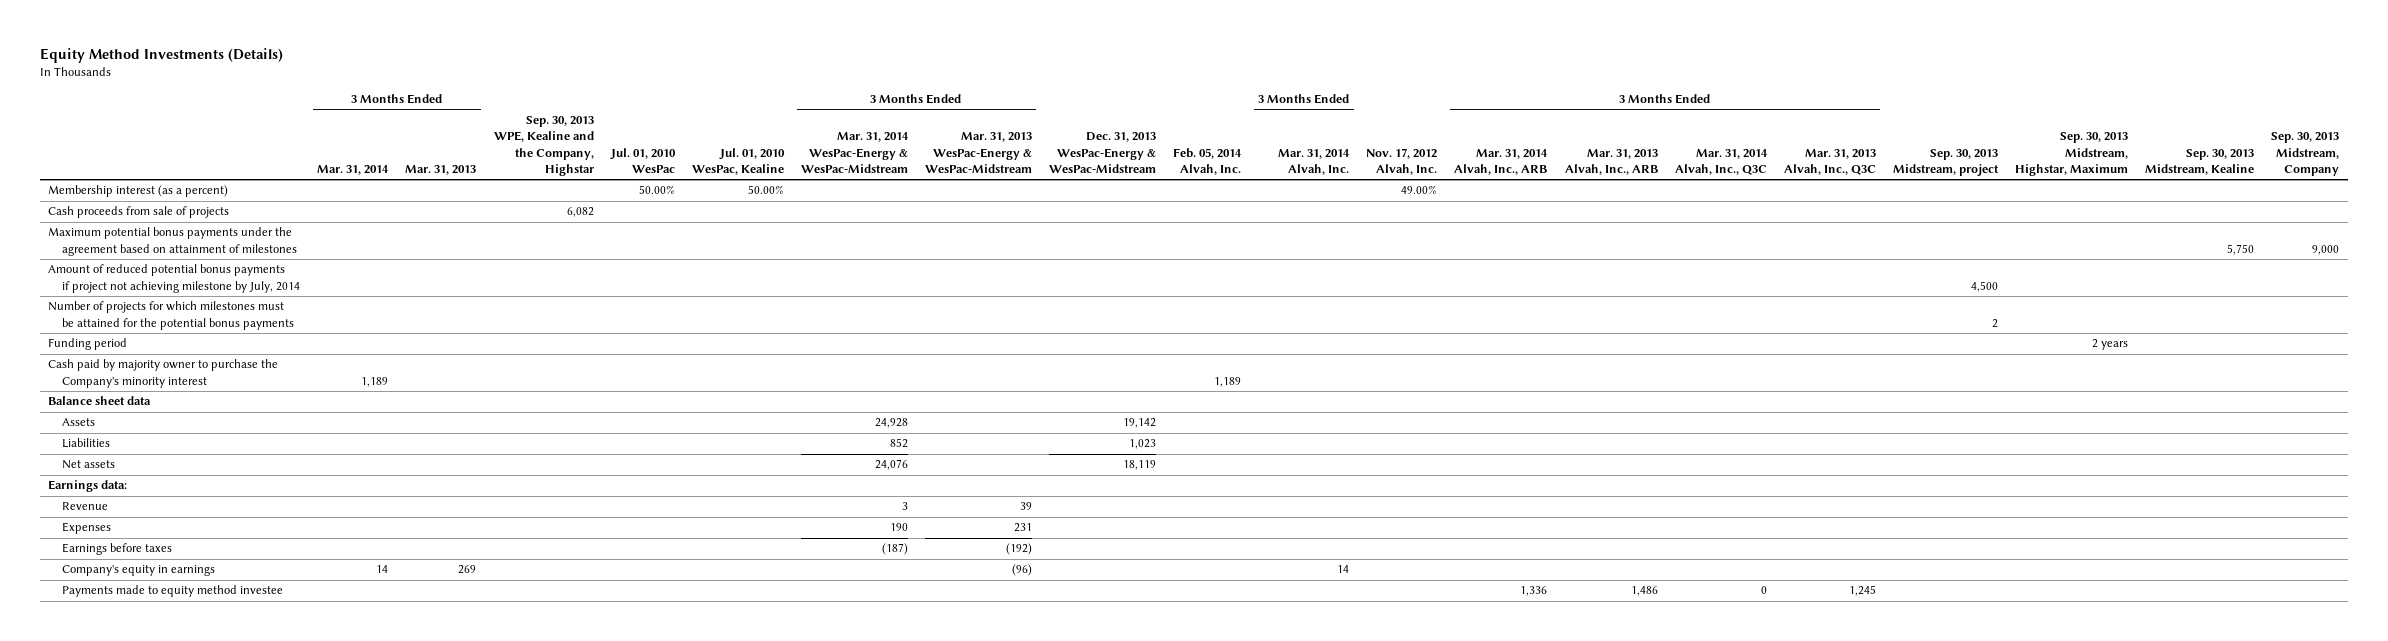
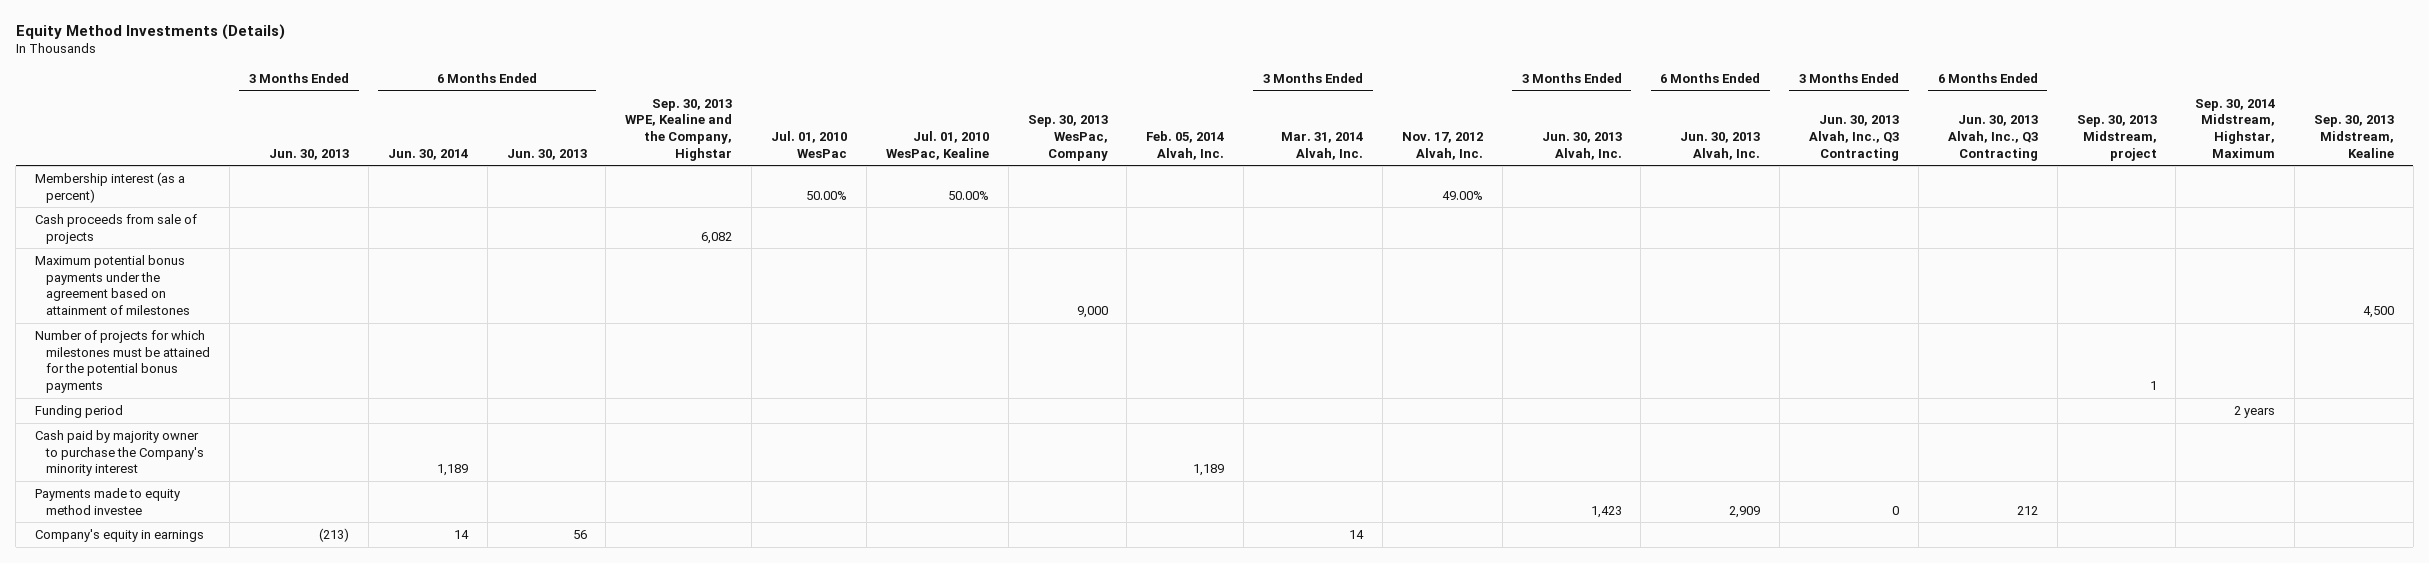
- | 3 Months Ended Mar. 31, 2014 | 3 Months Ended Mar. 31, 2013 | Sep. 30, 2013 WPE, Kealine and the Company, Highstar | Jul. 01, 2010 WesPac | Jul. 01, 2010 WesPac, Kealine | 3 Months Ended Mar. 31, 2014 WesPac-Energy & WesPac-Midstream | 3 Months Ended Mar. 31, 2013 WesPac-Energy & WesPac-Midstream | Dec. 31, 2013 WesPac-Energy & WesPac-Midstream | Feb. 05, 2014 Alvah, Inc. | 3 Months Ended Mar. 31, 2014 Alvah, Inc. | Nov. 17, 2012 Alvah, Inc. | 3 Months Ended Mar. 31, 2014 Alvah, Inc., ARB | 3 Months Ended Mar. 31, 2013 Alvah, Inc., ARB | 3 Months Ended Mar. 31, 2014 Alvah, Inc., Q3C | 3 Months Ended Mar. 31, 2013 Alvah, Inc., Q3C | Sep. 30, 2013 Midstream, project | Sep. 30, 2013 Midstream, Highstar, Maximum | Sep. 30, 2013 Midstream, Kealine | Sep. 30, 2013 Midstream, Company
+ | 3 Months Ended Jun. 30, 2013 | 6 Months Ended Jun. 30, 2014 | 6 Months Ended Jun. 30, 2013 | Sep. 30, 2013 WPE, Kealine and the Company, Highstar | Jul. 01, 2010 WesPac | Jul. 01, 2010 WesPac, Kealine | Sep. 30, 2013 WesPac, Company | Feb. 05, 2014 Alvah, Inc. | 3 Months Ended Mar. 31, 2014 Alvah, Inc. | Nov. 17, 2012 Alvah, Inc. | 3 Months Ended Jun. 30, 2013 Alvah, Inc. | 6 Months Ended Jun. 30, 2013 Alvah, Inc. | 3 Months Ended Jun. 30, 2013 Alvah, Inc., Q3 Contracting | 6 Months Ended Jun. 30, 2013 Alvah, Inc., Q3 Contracting | Sep. 30, 2013 Midstream, project | Sep. 30, 2014 Midstream, Highstar, Maximum | Sep. 30, 2013 Midstream, Kealine
- Maximum potential bonus payments under the agreement based on attainment of milestones | | | | | | | | | | | | | | | | | | 5,750 | 9,000
- Amount of reduced potential bonus payments if project not achieving milestone by July, 2014 | | | | | | | | | | | | | | | | 4,500 | | |
- Number of projects for which milestones must be attained for the potential bonus payments | | | | | | | | | | | | | | | | 2 | | |
+ Maximum potential bonus payments under the agreement based on attainment of milestones | | | | | | | 9,000 | | | | | | | | | | 4,500
+ Number of projects for which milestones must be attained for the potential bonus payments | | | | | | | | | | | | | | | 1 | |
- Balance sheet data
- Assets | | | | | | 24,928 | | 19,142 | | | | | | | | | | |
- Liabilities | | | | | | 852 | | 1,023 | | | | | | | | | | |
- Net assets | | | | | | 24,076 | | 18,119 | | | | | | | | | | |
- Earnings data:
- Revenue | | | | | | 3 | 39 | | | | | | | | | | | |
- Expenses | | | | | | 190 | 231 | | | | | | | | | | | |
- Earnings before taxes | | | | | | (187) | (192) | | | | | | | | | | | |
moved down: Company's equity in earnings | (213) | 14 | 56 | | | | | | 14 | | | | | | | |

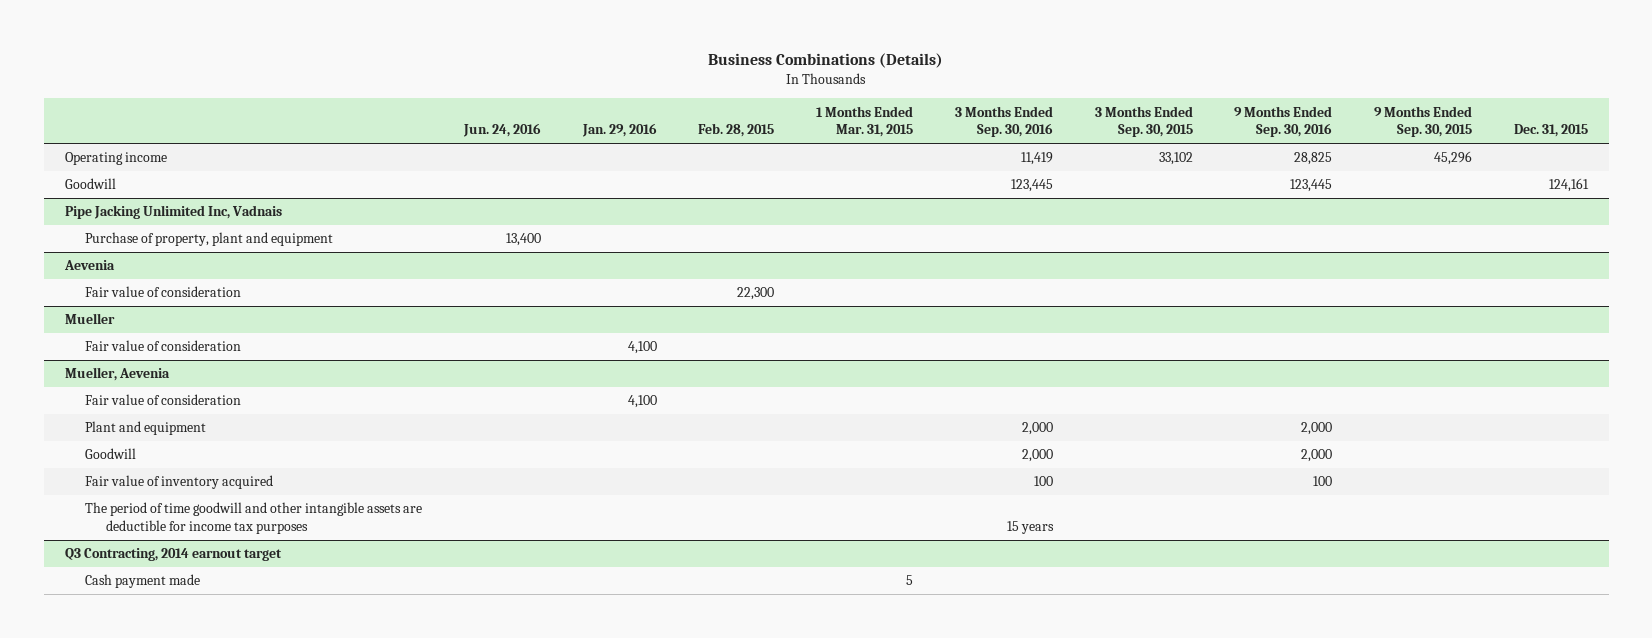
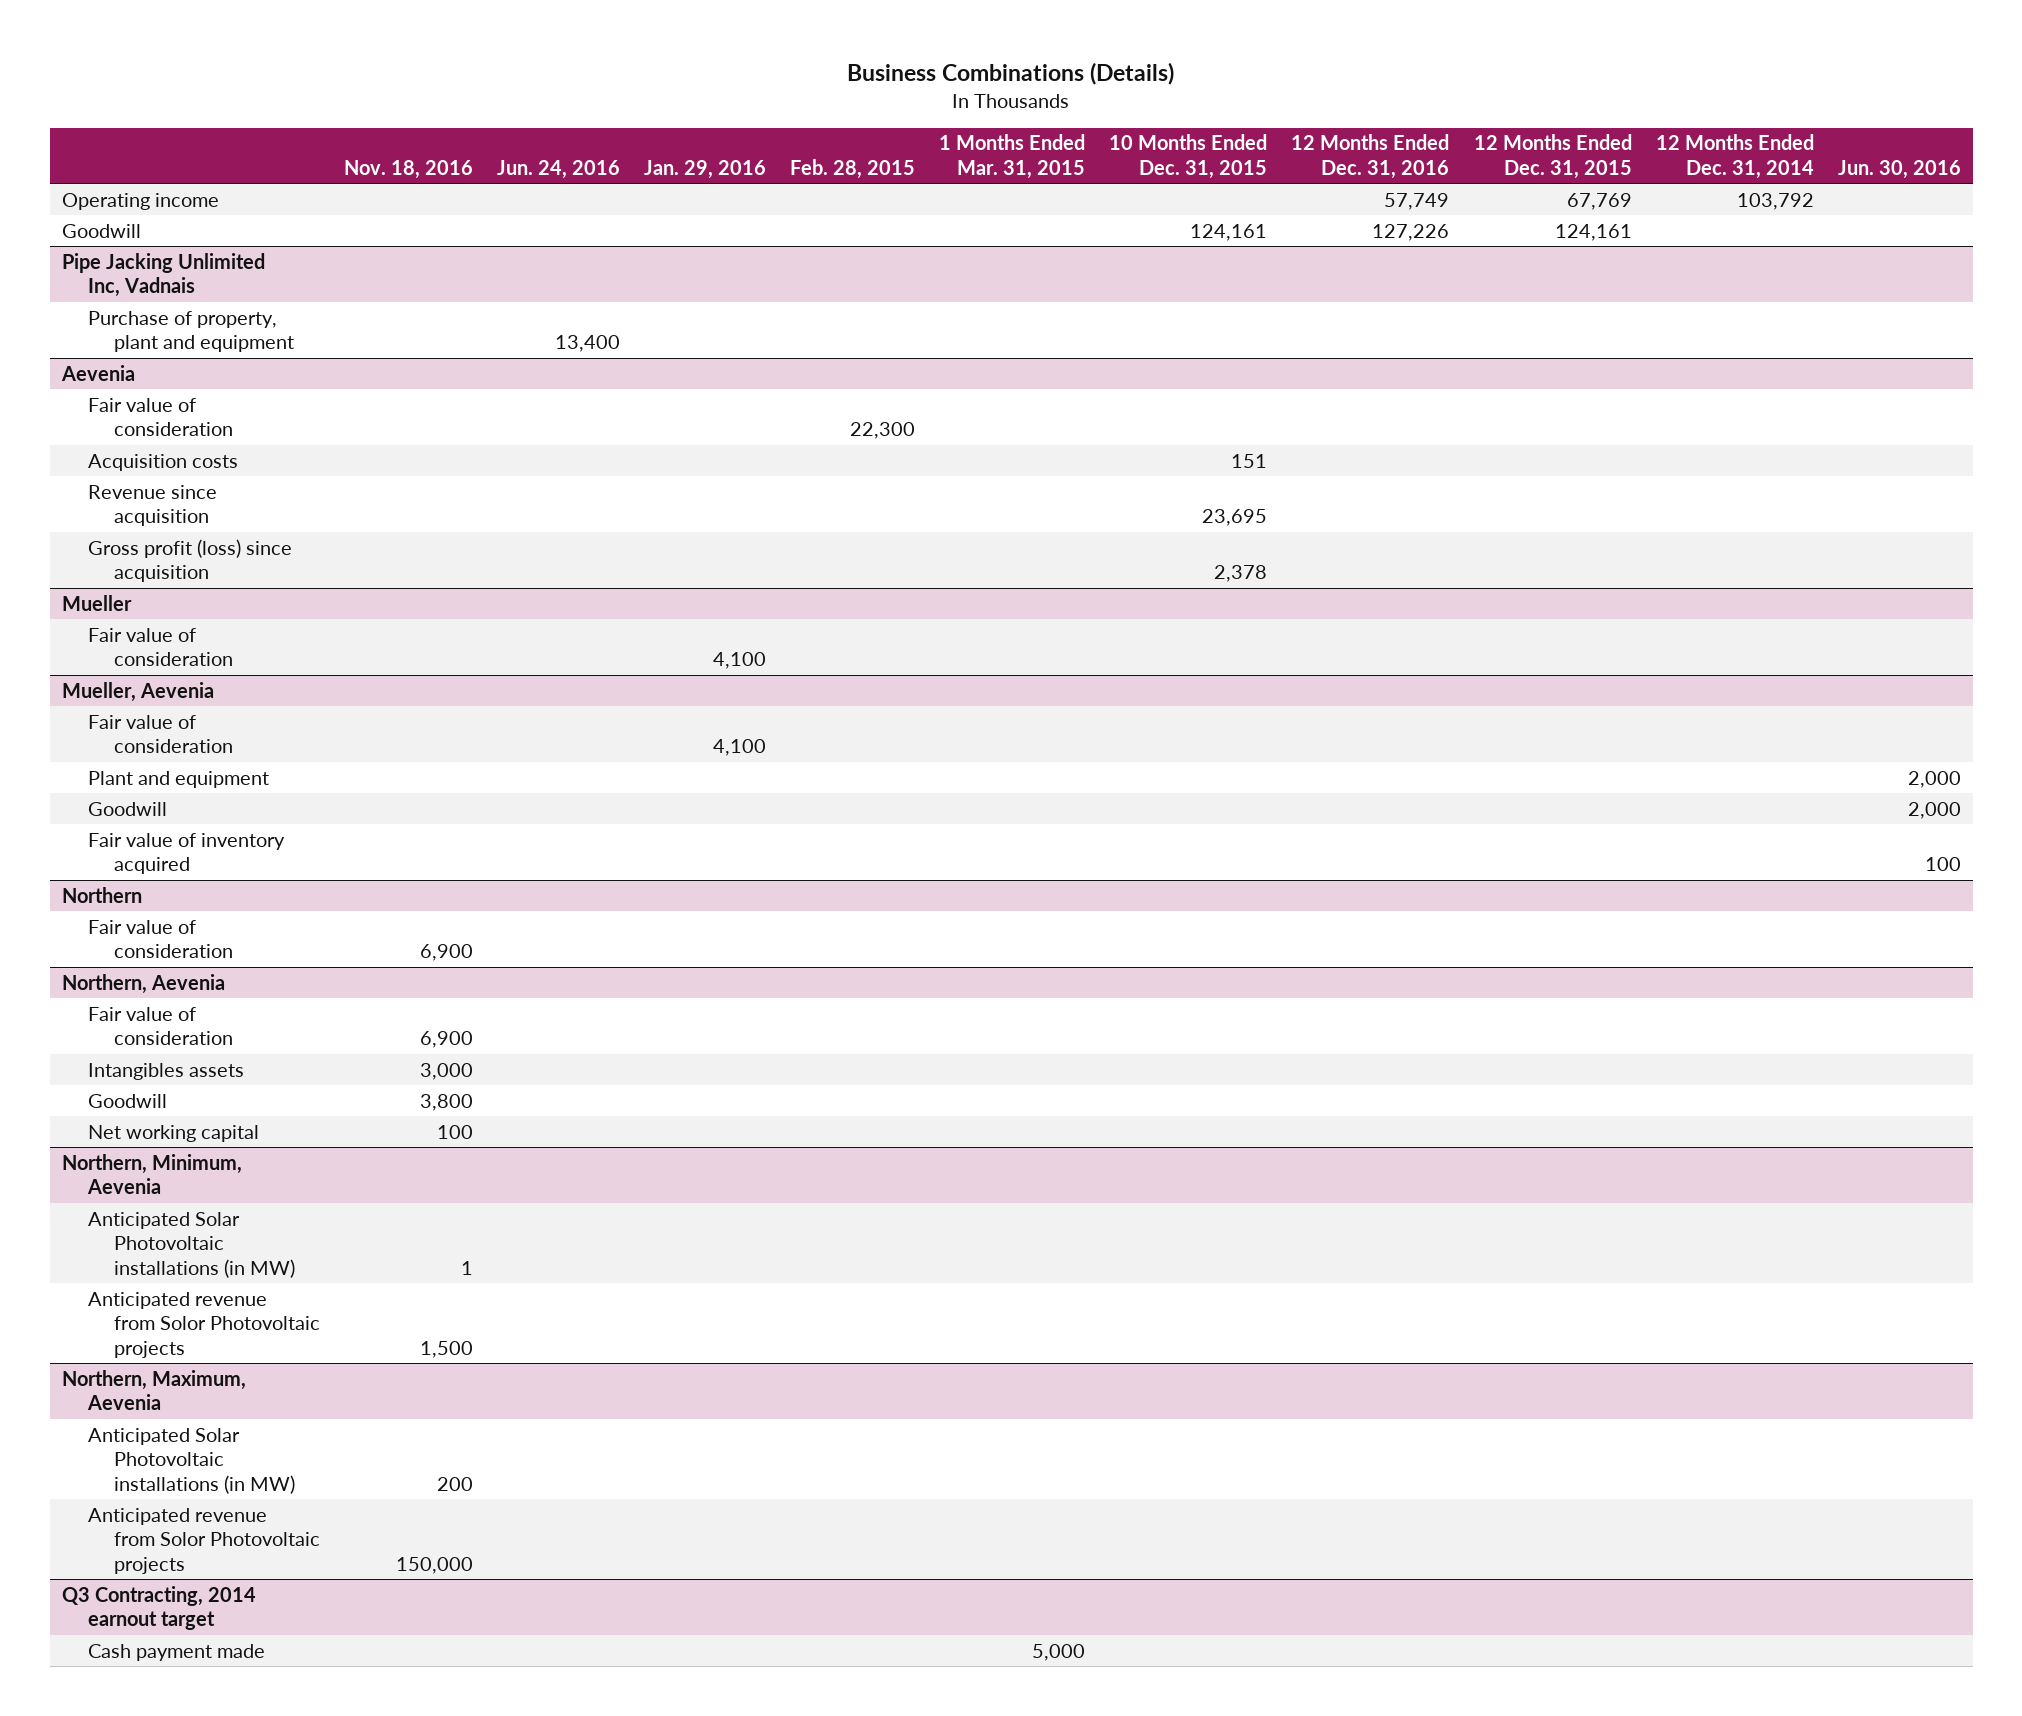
- | Jun. 24, 2016 | Jan. 29, 2016 | Feb. 28, 2015 | 1 Months Ended Mar. 31, 2015 | 3 Months Ended Sep. 30, 2016 | 3 Months Ended Sep. 30, 2015 | 9 Months Ended Sep. 30, 2016 | 9 Months Ended Sep. 30, 2015 | Dec. 31, 2015
+ | Nov. 18, 2016 | Jun. 24, 2016 | Jan. 29, 2016 | Feb. 28, 2015 | 1 Months Ended Mar. 31, 2015 | 10 Months Ended Dec. 31, 2015 | 12 Months Ended Dec. 31, 2016 | 12 Months Ended Dec. 31, 2015 | 12 Months Ended Dec. 31, 2014 | Jun. 30, 2016
@ Aevenia
+ Acquisition costs | | | | | | 151 | | | |
+ Revenue since acquisition | | | | | | 23,695 | | | |
+ Gross profit (loss) since acquisition | | | | | | 2,378 | | | |
@ Mueller, Aevenia
- The period of time goodwill and other intangible assets are deductible for income tax purposes | | | | | 15 years | | | |
+ Northern
+ Fair value of consideration | 6,900 | | | | | | | | |
+ Northern, Aevenia
+ Fair value of consideration | 6,900 | | | | | | | | |
+ Intangibles assets | 3,000 | | | | | | | | |
+ Goodwill | 3,800 | | | | | | | | |
+ Net working capital | 100 | | | | | | | | |
+ Northern, Minimum, Aevenia
+ Anticipated Solar Photovoltaic installations (in MW) | 1 | | | | | | | | |
+ Anticipated revenue from Solor Photovoltaic projects | 1,500 | | | | | | | | |
+ Northern, Maximum, Aevenia
+ Anticipated Solar Photovoltaic installations (in MW) | 200 | | | | | | | | |
+ Anticipated revenue from Solor Photovoltaic projects | 150,000 | | | | | | | | |
@ Q3 Contracting, 2014 earnout target
- Cash payment made | | | | 5 | | | | |
+ Cash payment made | | | | | 5,000 | | | | |

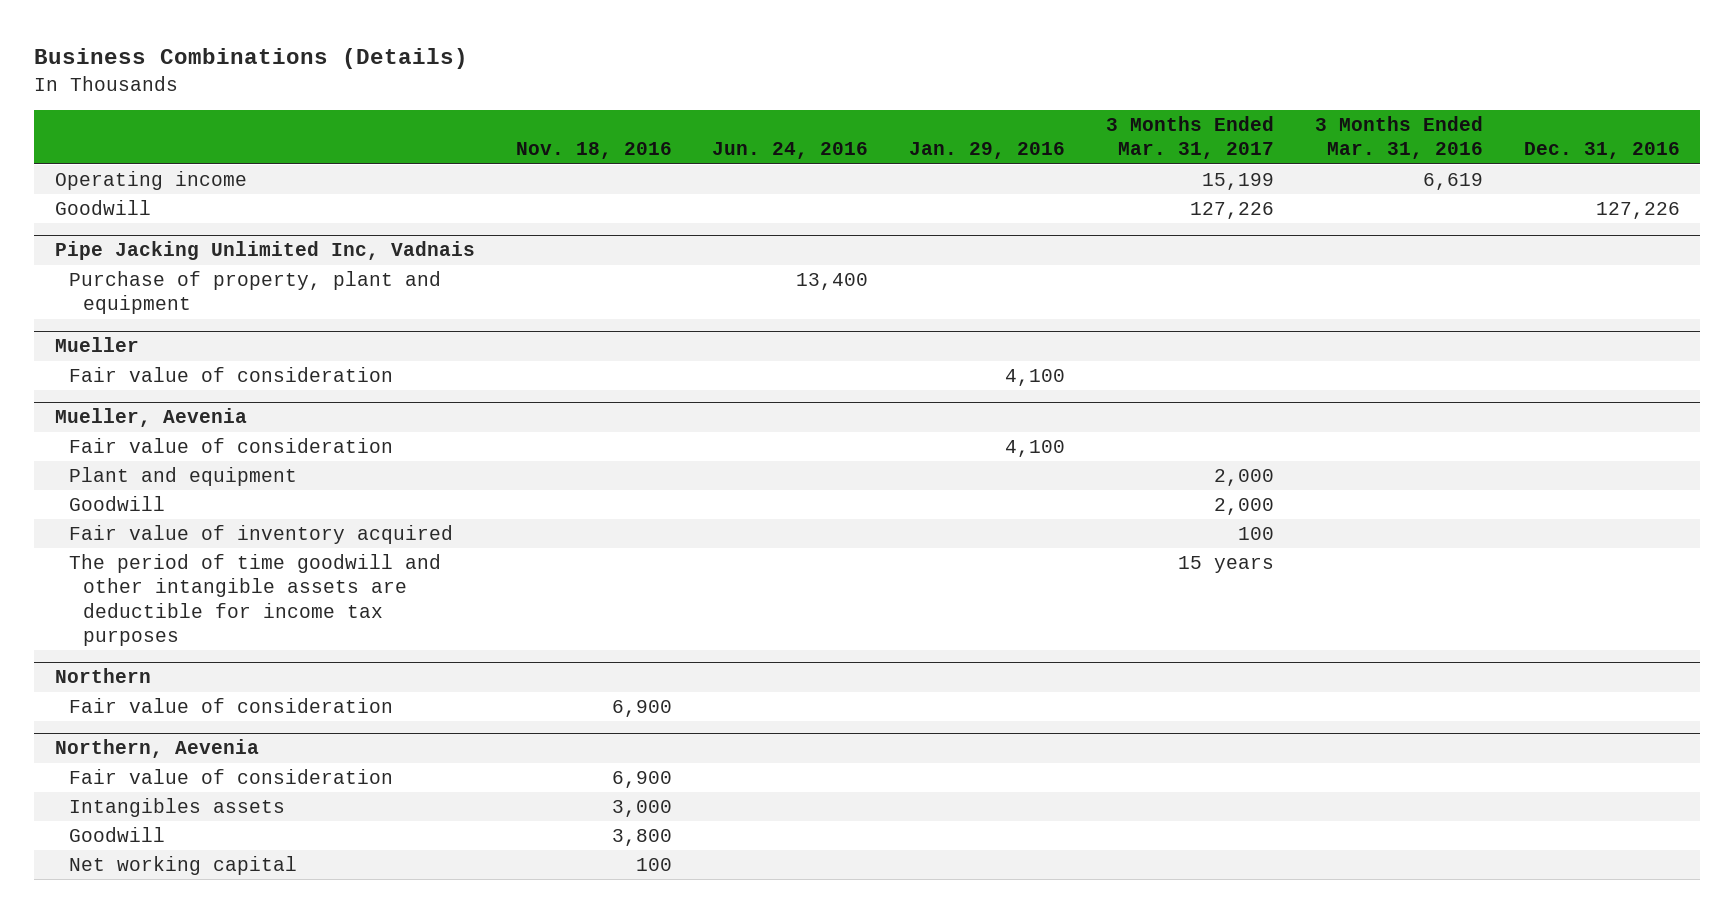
- | Nov. 18, 2016 | Jun. 24, 2016 | Jan. 29, 2016 | Feb. 28, 2015 | 1 Months Ended Mar. 31, 2015 | 10 Months Ended Dec. 31, 2015 | 12 Months Ended Dec. 31, 2016 | 12 Months Ended Dec. 31, 2015 | 12 Months Ended Dec. 31, 2014 | Jun. 30, 2016
+ | Nov. 18, 2016 | Jun. 24, 2016 | Jan. 29, 2016 | 3 Months Ended Mar. 31, 2017 | 3 Months Ended Mar. 31, 2016 | Dec. 31, 2016
- Aevenia
- Fair value of consideration | | | | 22,300 | | | | | |
- Acquisition costs | | | | | | 151 | | | |
- Revenue since acquisition | | | | | | 23,695 | | | |
- Gross profit (loss) since acquisition | | | | | | 2,378 | | | |
@ Mueller, Aevenia
+ The period of time goodwill and other intangible assets are deductible for income tax purposes | | | | 15 years | |
- Northern, Minimum, Aevenia
- Anticipated Solar Photovoltaic installations (in MW) | 1 | | | | | | | | |
- Anticipated revenue from Solor Photovoltaic projects | 1,500 | | | | | | | | |
- Northern, Maximum, Aevenia
- Anticipated Solar Photovoltaic installations (in MW) | 200 | | | | | | | | |
- Anticipated revenue from Solor Photovoltaic projects | 150,000 | | | | | | | | |
- Q3 Contracting, 2014 earnout target
- Cash payment made | | | | | 5,000 | | | | |

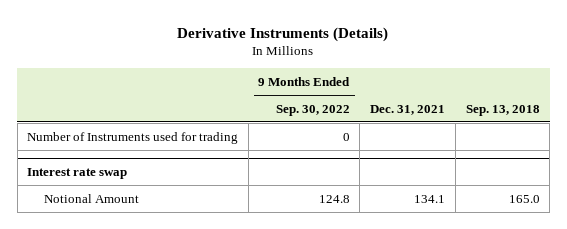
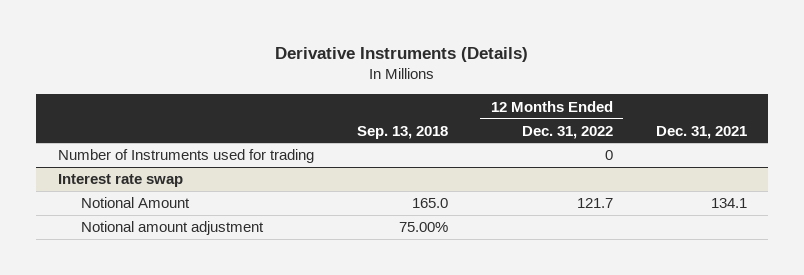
- | 9 Months Ended Sep. 30, 2022 | Dec. 31, 2021 | Sep. 13, 2018
+ | Sep. 13, 2018 | 12 Months Ended Dec. 31, 2022 | Dec. 31, 2021
@ Interest rate swap
+ Notional amount adjustment | 75.00% | |

